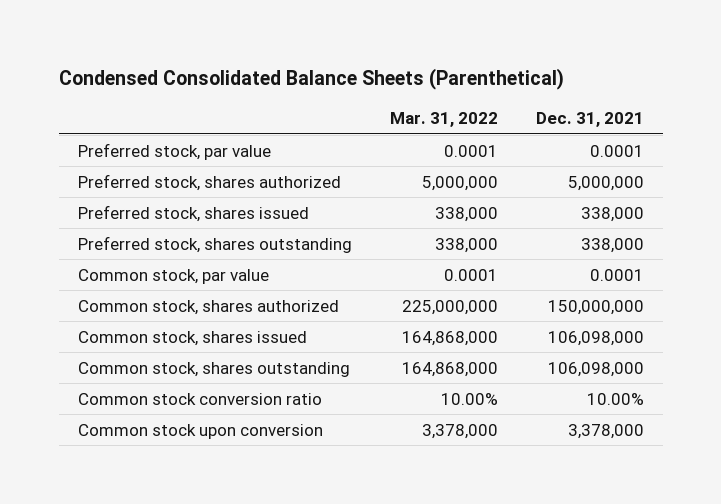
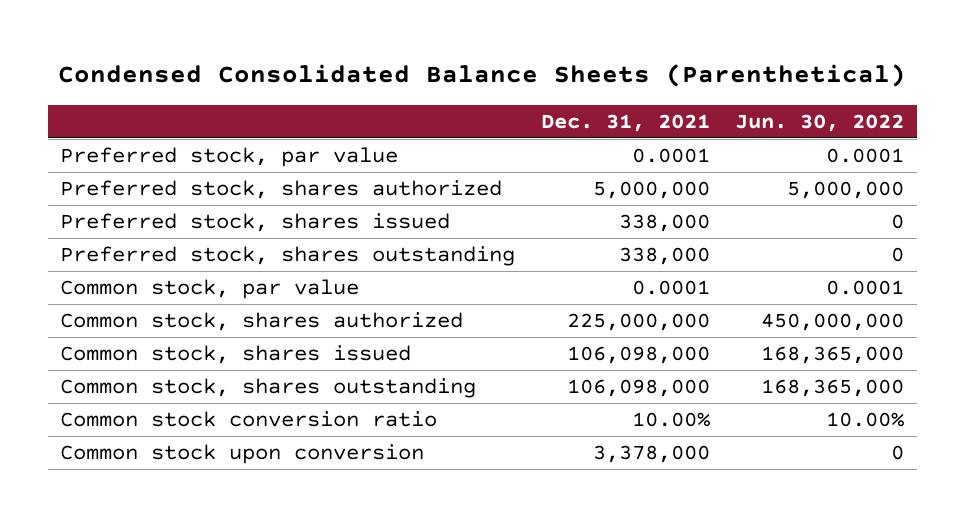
- | Mar. 31, 2022 | Dec. 31, 2021
+ | Dec. 31, 2021 | Jun. 30, 2022
- Common stock, shares authorized | 225,000,000 | 150,000,000
+ Common stock, shares authorized | 225,000,000 | 450,000,000

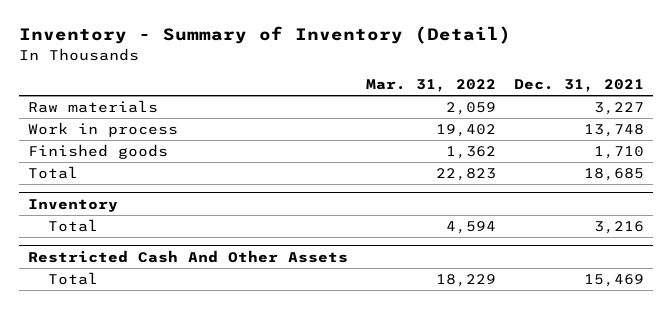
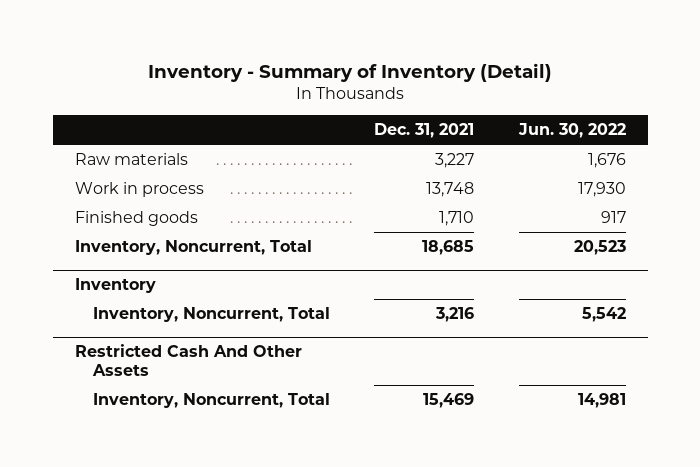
- | Mar. 31, 2022 | Dec. 31, 2021
+ | Dec. 31, 2021 | Jun. 30, 2022
- Total | 22,823 | 18,685
+ Inventory, Noncurrent, Total | 18,685 | 20,523
@ Inventory
- Total | 4,594 | 3,216
+ Inventory, Noncurrent, Total | 3,216 | 5,542
@ Restricted Cash And Other Assets
- Total | 18,229 | 15,469
+ Inventory, Noncurrent, Total | 15,469 | 14,981

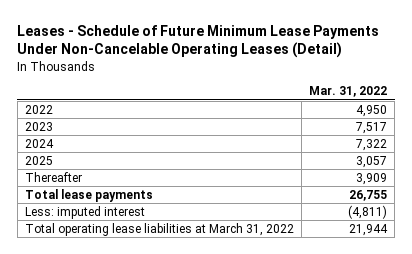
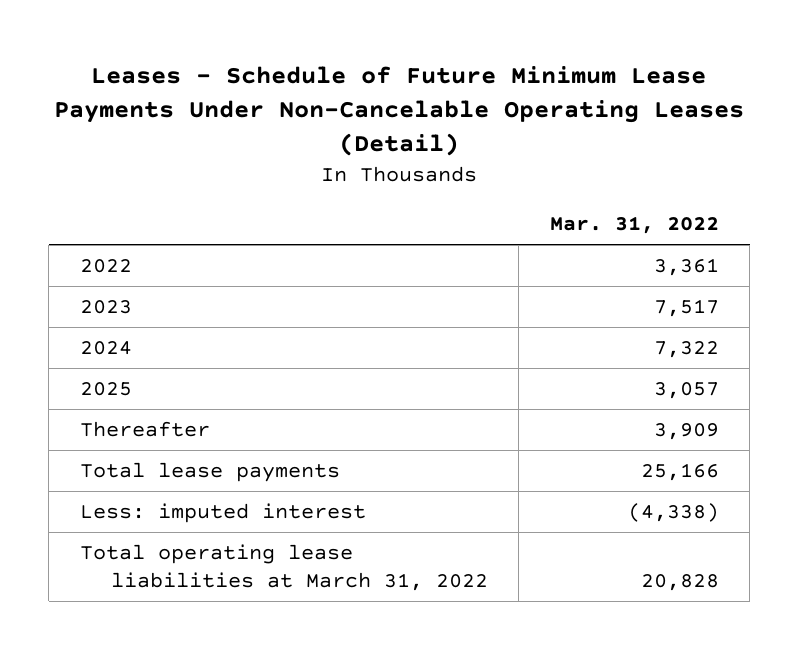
- 2022 | 4,950
+ 2022 | 3,361
- Total lease payments | 26,755
- Less: imputed interest | (4,811)
- Total operating lease liabilities at March 31, 2022 | 21,944
+ Total lease payments | 25,166
+ Less: imputed interest | (4,338)
+ Total operating lease liabilities at March 31, 2022 | 20,828

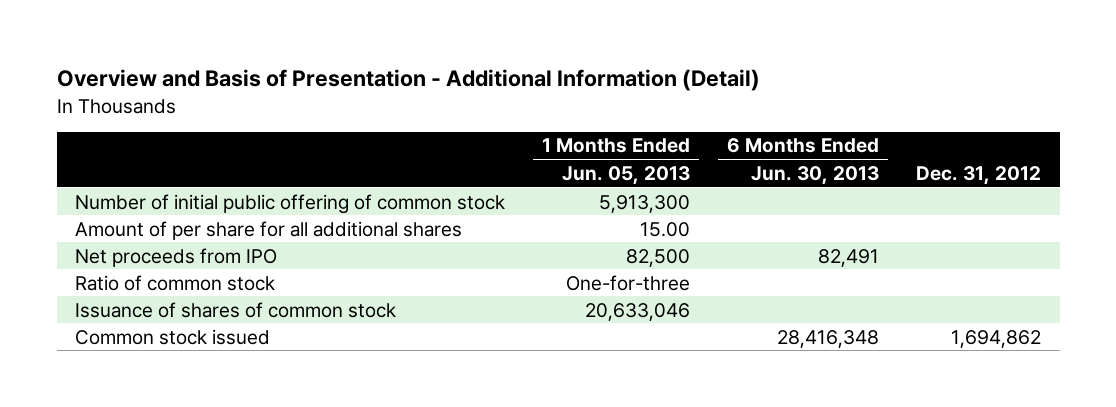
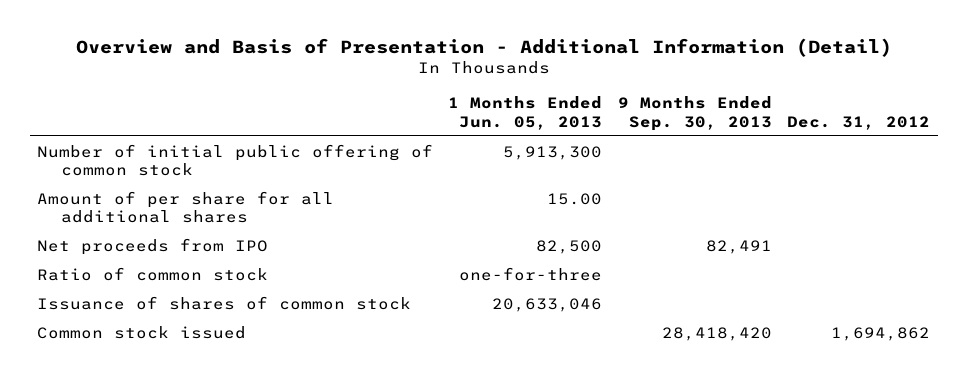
- | 1 Months Ended Jun. 05, 2013 | 6 Months Ended Jun. 30, 2013 | Dec. 31, 2012
+ | 1 Months Ended Jun. 05, 2013 | 9 Months Ended Sep. 30, 2013 | Dec. 31, 2012
- Ratio of common stock | One-for-three | |
+ Ratio of common stock | one-for-three | |

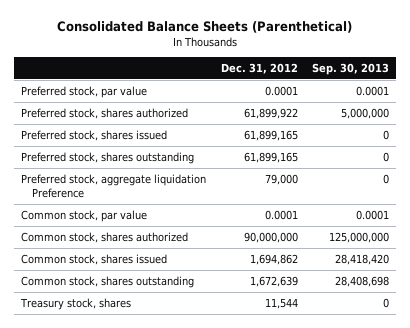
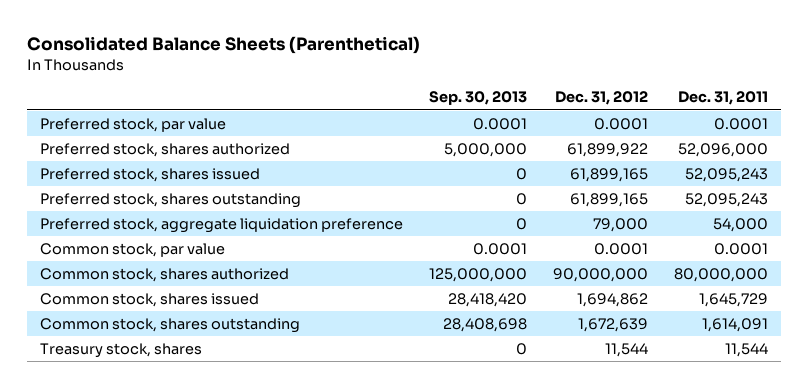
- | Dec. 31, 2012 | Sep. 30, 2013
+ | Sep. 30, 2013 | Dec. 31, 2012 | Dec. 31, 2011
- Preferred stock, aggregate liquidation Preference | 79,000 | 0
+ Preferred stock, aggregate liquidation preference | 0 | 79,000 | 54,000

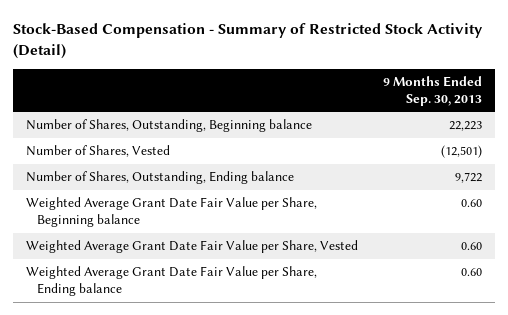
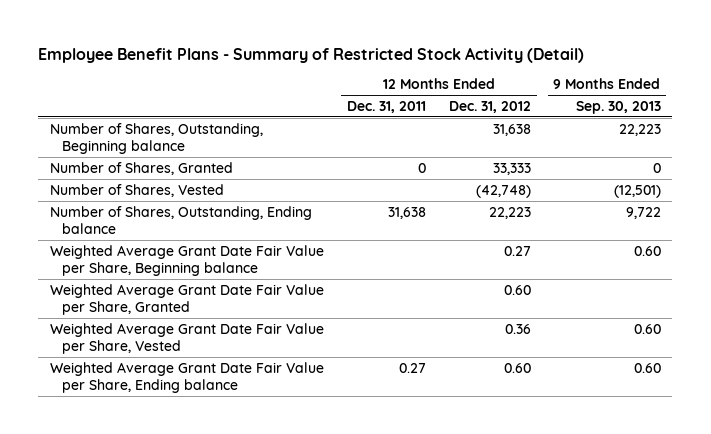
- Stock-Based Compensation - Summary of Restricted Stock Activity (Detail)
+ Employee Benefit Plans - Summary of Restricted Stock Activity (Detail)
- | 9 Months Ended Sep. 30, 2013
+ | 12 Months Ended Dec. 31, 2011 | 12 Months Ended Dec. 31, 2012 | 9 Months Ended Sep. 30, 2013
+ Number of Shares, Granted | 0 | 33,333 | 0
+ Weighted Average Grant Date Fair Value per Share, Granted | | 0.60 |

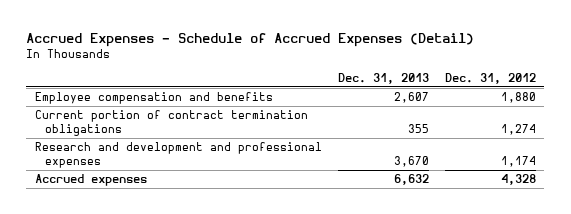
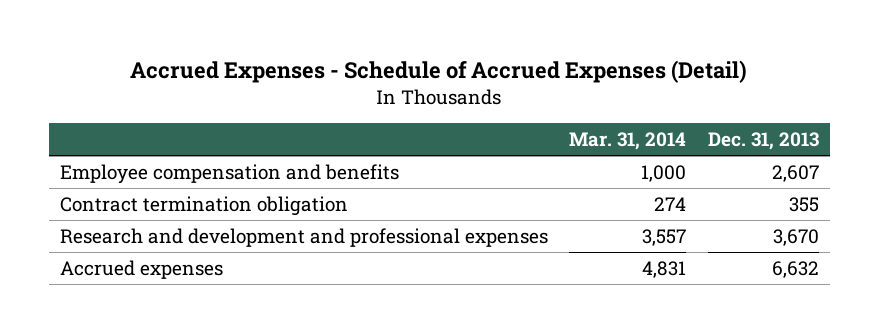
- | Dec. 31, 2013 | Dec. 31, 2012
+ | Mar. 31, 2014 | Dec. 31, 2013
- Current portion of contract termination obligations | 355 | 1,274
+ Contract termination obligation | 274 | 355

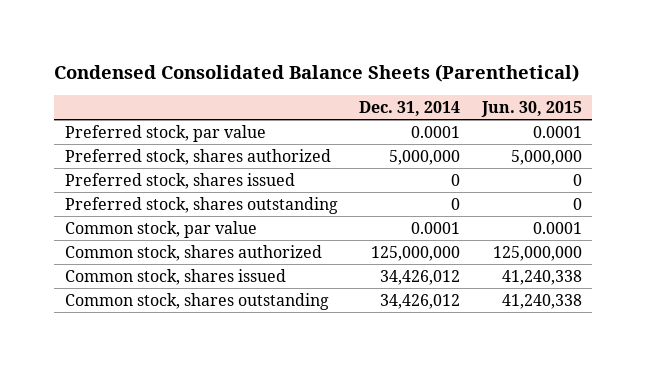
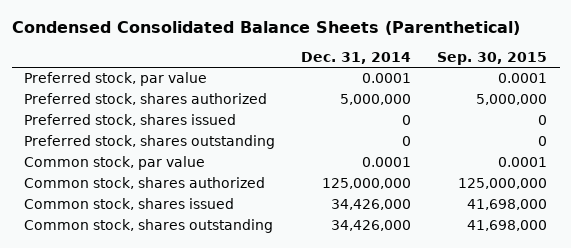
- | Dec. 31, 2014 | Jun. 30, 2015
+ | Dec. 31, 2014 | Sep. 30, 2015
- Common stock, shares issued | 34,426,012 | 41,240,338
- Common stock, shares outstanding | 34,426,012 | 41,240,338
+ Common stock, shares issued | 34,426,000 | 41,698,000
+ Common stock, shares outstanding | 34,426,000 | 41,698,000

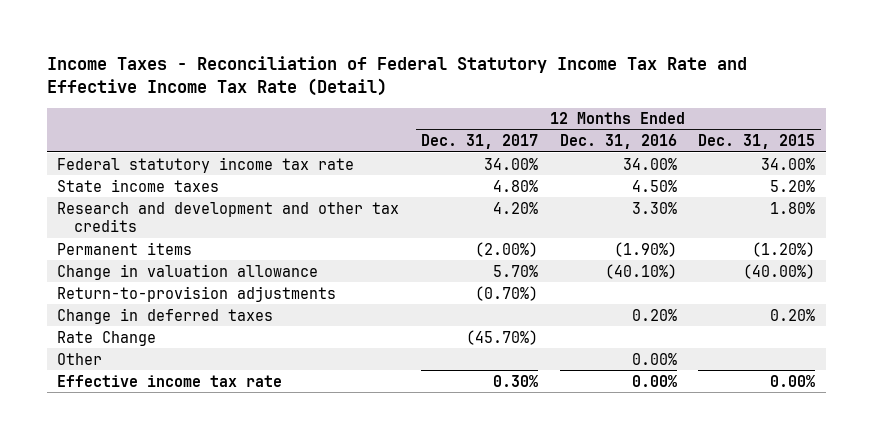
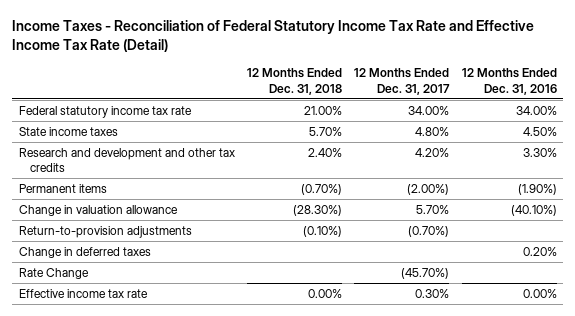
- | 12 Months Ended Dec. 31, 2017 | 12 Months Ended Dec. 31, 2016 | 12 Months Ended Dec. 31, 2015
+ | 12 Months Ended Dec. 31, 2018 | 12 Months Ended Dec. 31, 2017 | 12 Months Ended Dec. 31, 2016
- Other | | 0.00% |

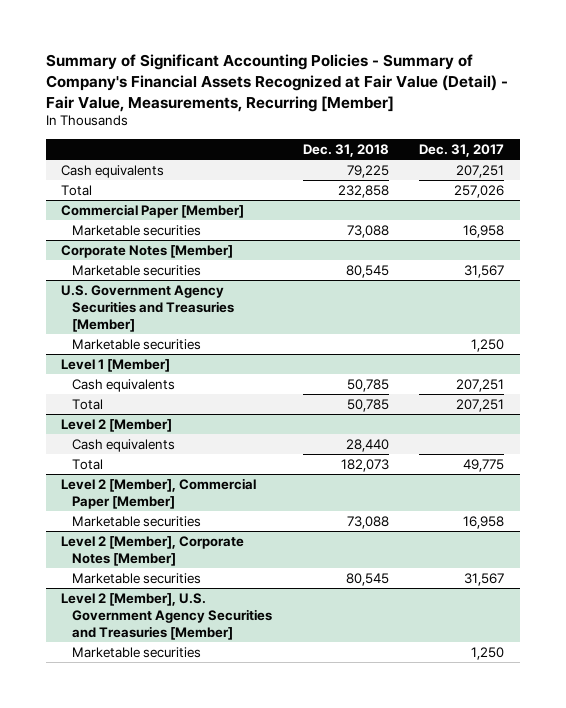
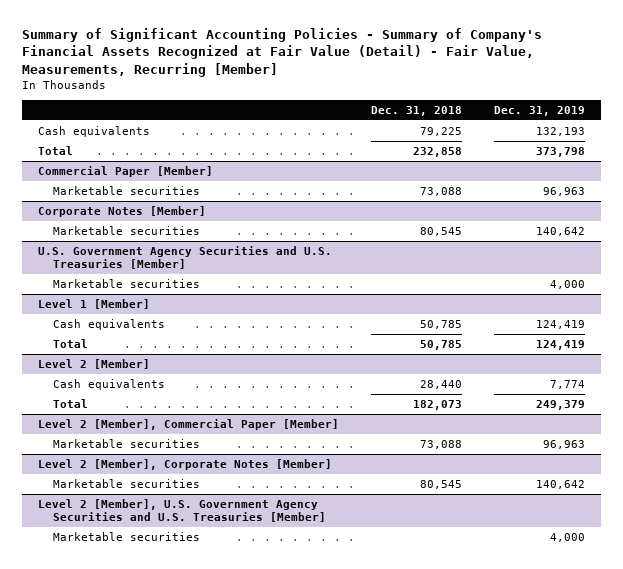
- | Dec. 31, 2018 | Dec. 31, 2017
+ | Dec. 31, 2018 | Dec. 31, 2019
- U.S. Government Agency Securities and Treasuries [Member]
+ U.S. Government Agency Securities and U.S. Treasuries [Member]
- Level 2 [Member], U.S. Government Agency Securities and Treasuries [Member]
+ Level 2 [Member], U.S. Government Agency Securities and U.S. Treasuries [Member]

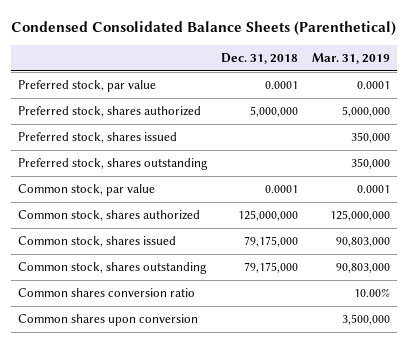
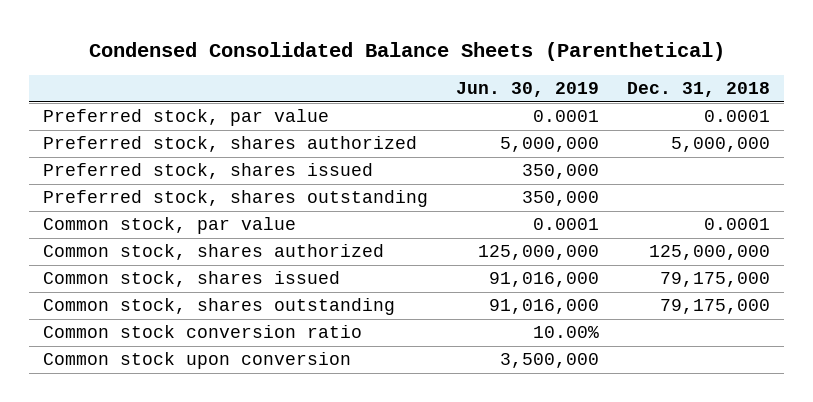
- | Dec. 31, 2018 | Mar. 31, 2019
+ | Jun. 30, 2019 | Dec. 31, 2018
- Common shares conversion ratio | | 10.00%
- Common shares upon conversion | | 3,500,000
+ Common stock conversion ratio | 10.00% |
+ Common stock upon conversion | 3,500,000 |

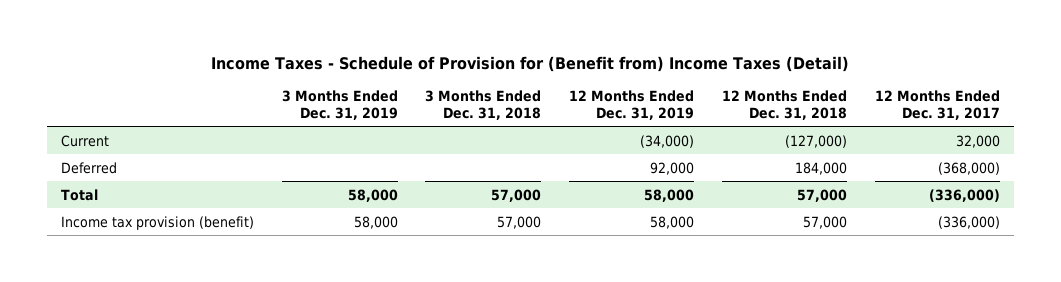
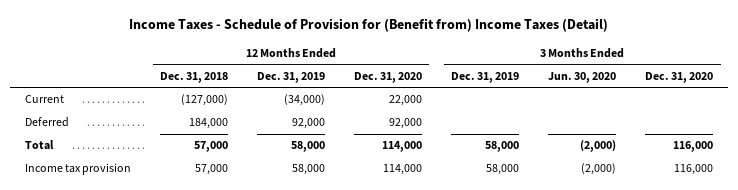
- | 3 Months Ended Dec. 31, 2019 | 3 Months Ended Dec. 31, 2018 | 12 Months Ended Dec. 31, 2019 | 12 Months Ended Dec. 31, 2018 | 12 Months Ended Dec. 31, 2017
+ | 12 Months Ended Dec. 31, 2018 | 12 Months Ended Dec. 31, 2019 | 12 Months Ended Dec. 31, 2020 | 3 Months Ended Dec. 31, 2019 | 3 Months Ended Jun. 30, 2020 | 3 Months Ended Dec. 31, 2020
- Income tax provision (benefit) | 58,000 | 57,000 | 58,000 | 57,000 | (336,000)
+ Income tax provision | 57,000 | 58,000 | 114,000 | 58,000 | (2,000) | 116,000

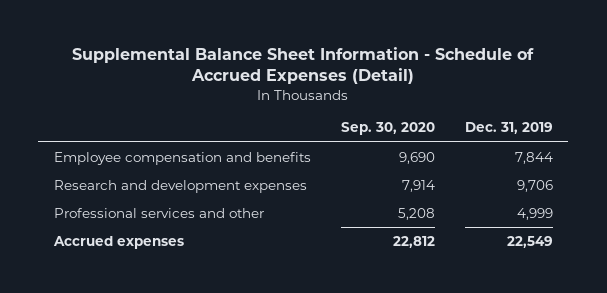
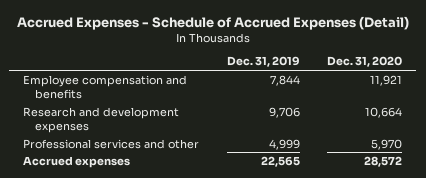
- Supplemental Balance Sheet Information - Schedule of Accrued Expenses (Detail)
+ Accrued Expenses - Schedule of Accrued Expenses (Detail)
- | Sep. 30, 2020 | Dec. 31, 2019
+ | Dec. 31, 2019 | Dec. 31, 2020
- Accrued expenses | 22,812 | 22,549
+ Accrued expenses | 22,565 | 28,572

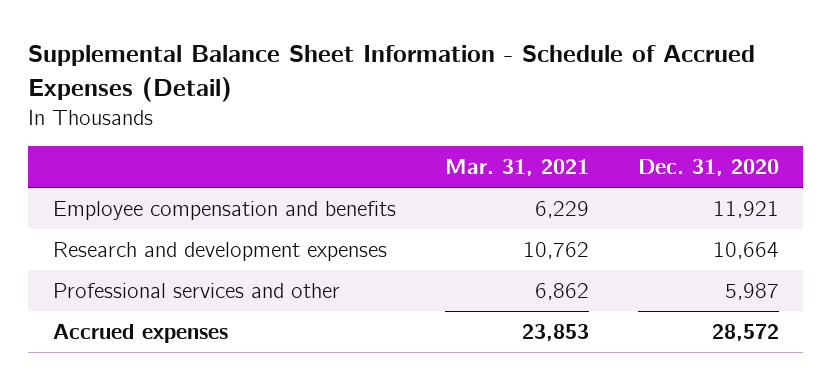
- Accrued Expenses - Schedule of Accrued Expenses (Detail)
+ Supplemental Balance Sheet Information - Schedule of Accrued Expenses (Detail)
- | Dec. 31, 2019 | Dec. 31, 2020
+ | Mar. 31, 2021 | Dec. 31, 2020
- Professional services and other | 4,999 | 5,970
+ Professional services and other | 6,862 | 5,987

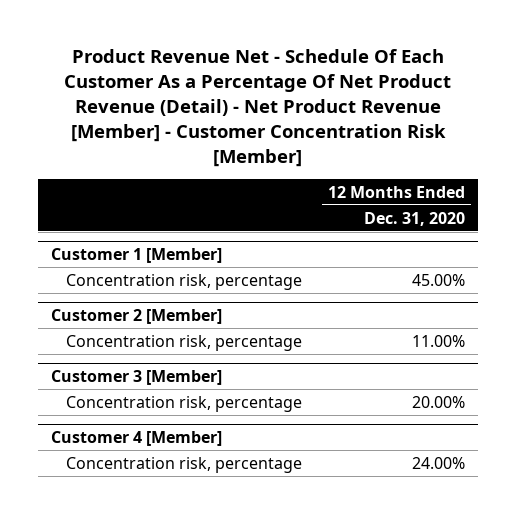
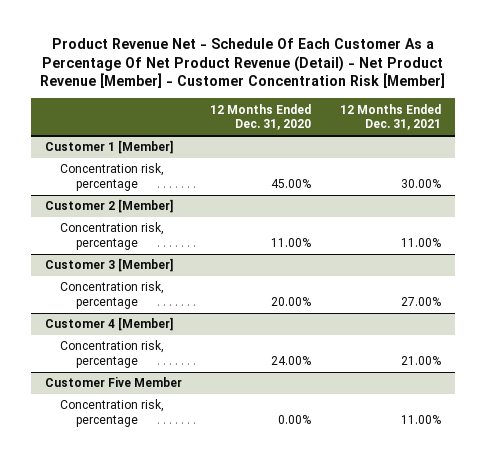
- | 12 Months Ended Dec. 31, 2020
+ | 12 Months Ended Dec. 31, 2020 | 12 Months Ended Dec. 31, 2021
+ Customer Five Member
+ Concentration risk, percentage | 0.00% | 11.00%

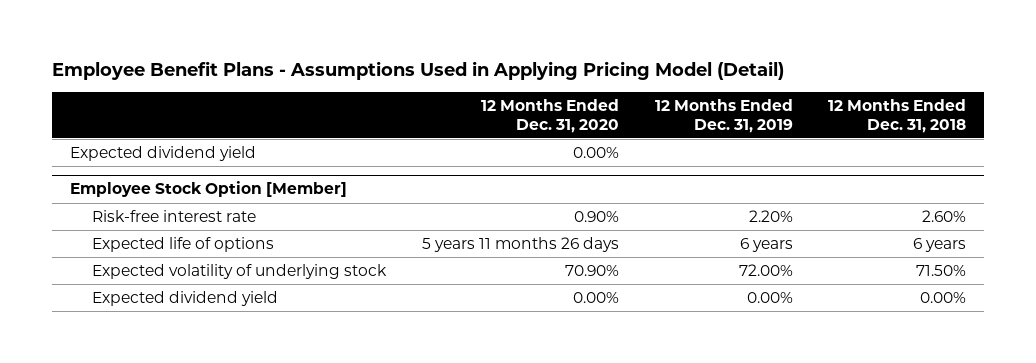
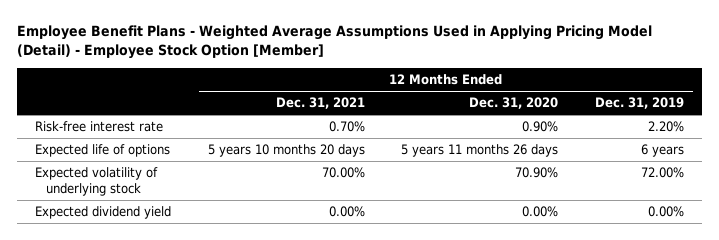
- Employee Benefit Plans - Assumptions Used in Applying Pricing Model (Detail)
+ Employee Benefit Plans - Weighted Average Assumptions Used in Applying Pricing Model (Detail) - Employee Stock Option [Member]
- | 12 Months Ended Dec. 31, 2020 | 12 Months Ended Dec. 31, 2019 | 12 Months Ended Dec. 31, 2018
+ | 12 Months Ended Dec. 31, 2021 | 12 Months Ended Dec. 31, 2020 | 12 Months Ended Dec. 31, 2019
- Expected dividend yield | 0.00% | |
- Employee Stock Option [Member]

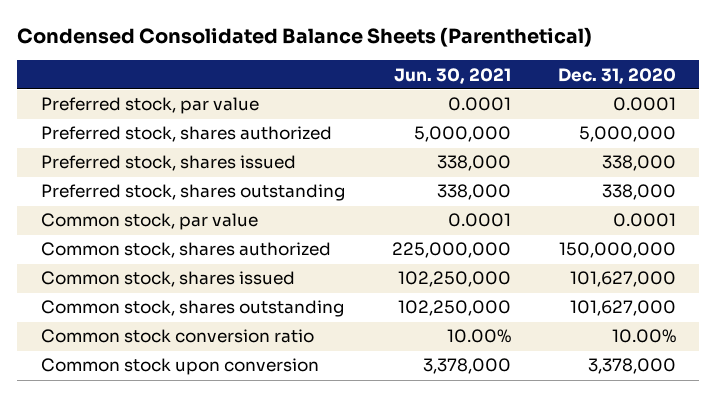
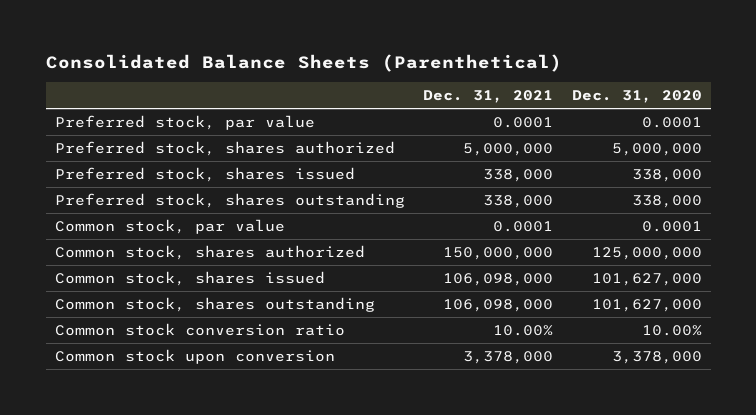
- Condensed Consolidated Balance Sheets (Parenthetical)
+ Consolidated Balance Sheets (Parenthetical)
- | Jun. 30, 2021 | Dec. 31, 2020
+ | Dec. 31, 2021 | Dec. 31, 2020
- Common stock, shares authorized | 225,000,000 | 150,000,000
+ Common stock, shares authorized | 150,000,000 | 125,000,000

